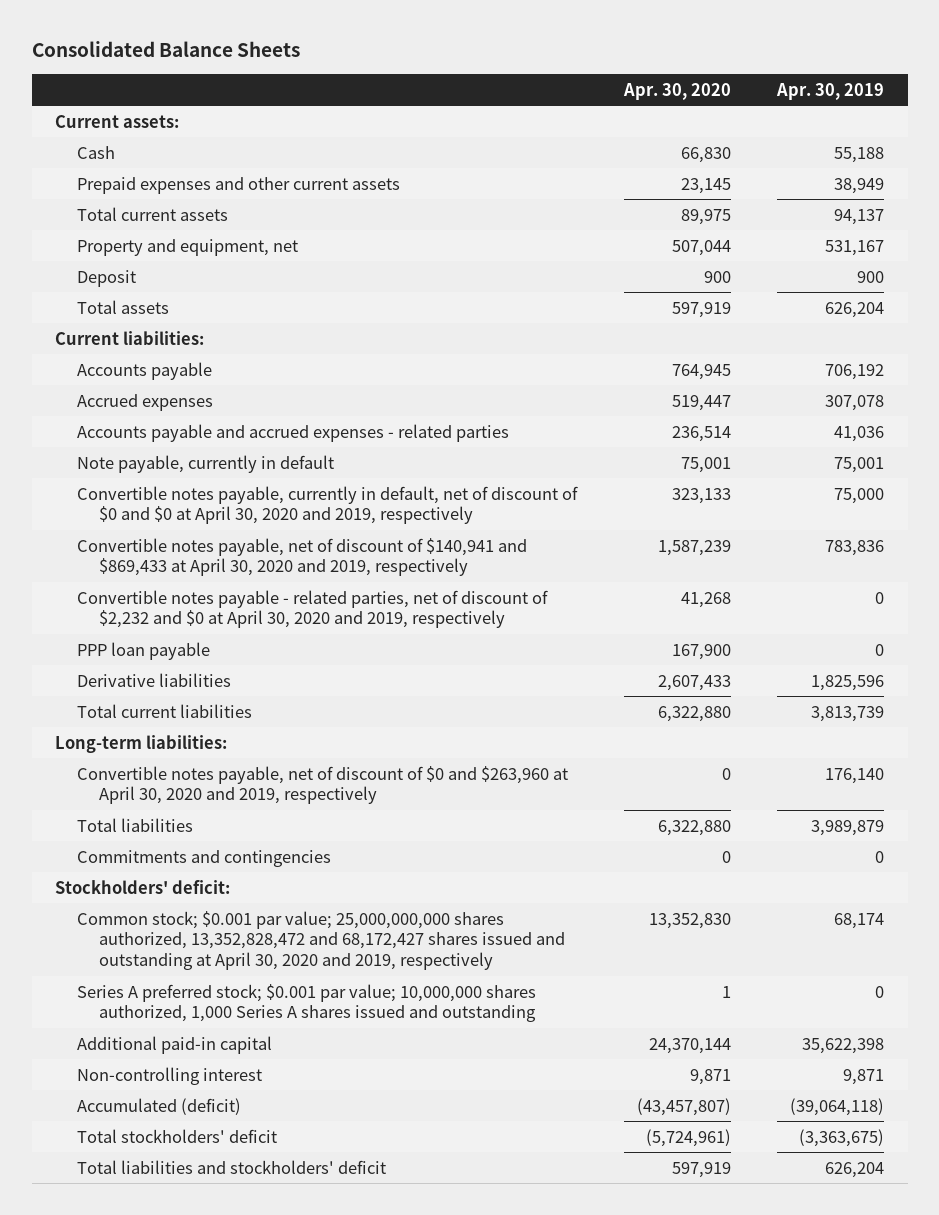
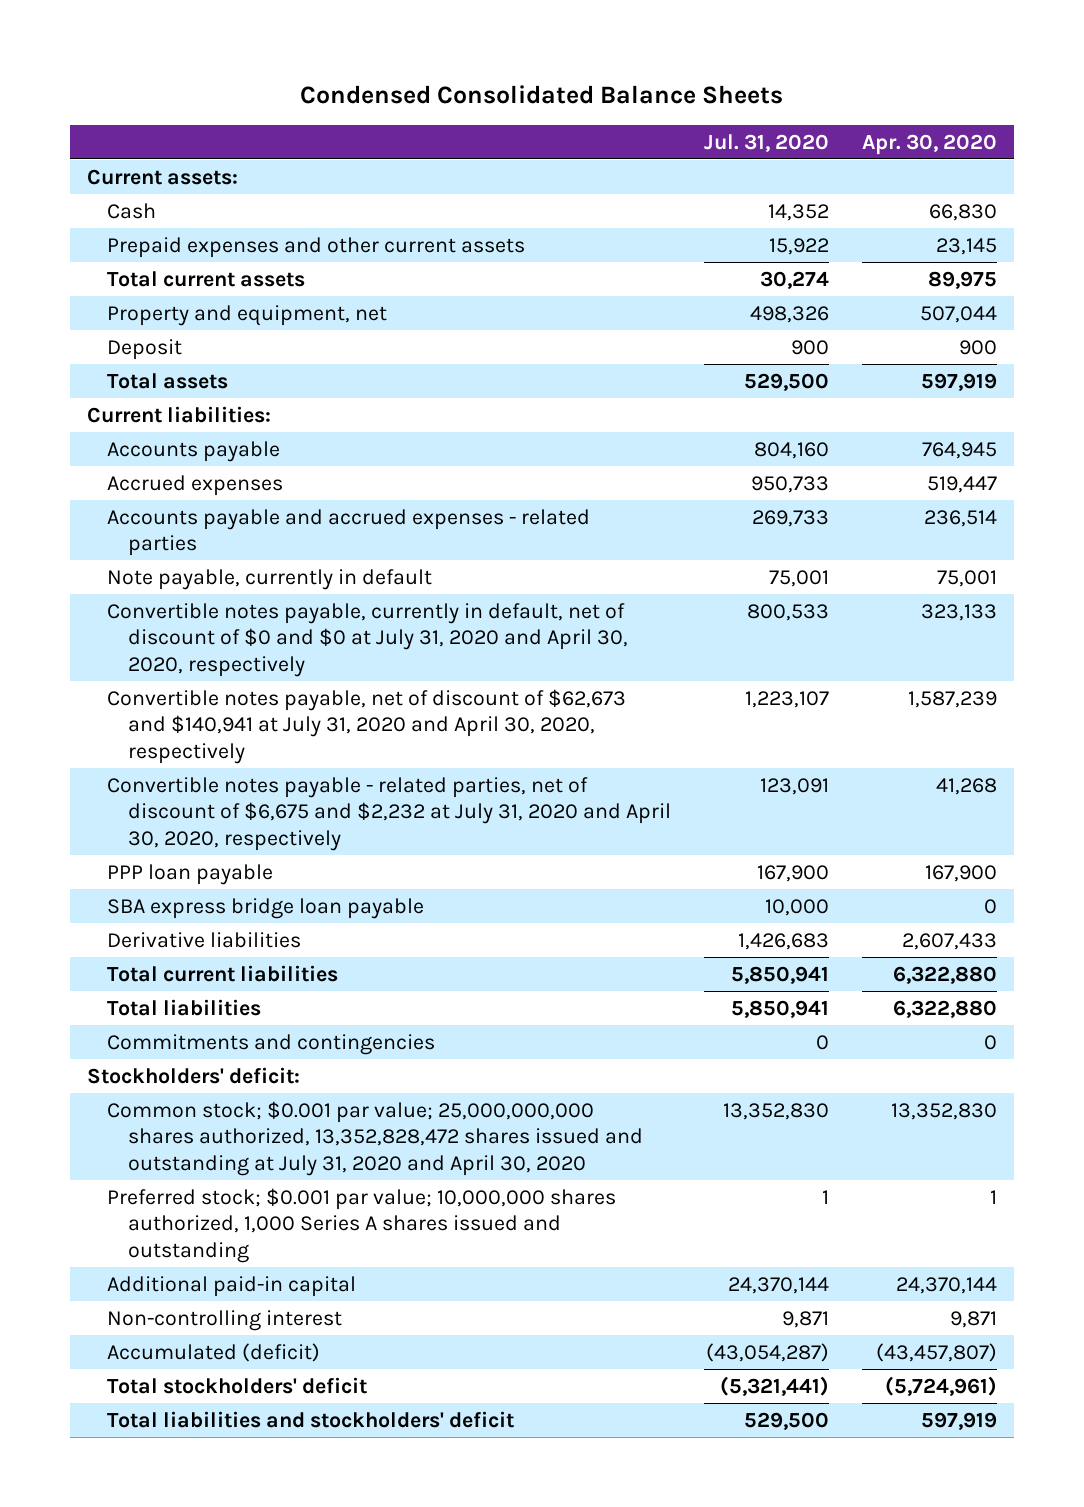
- Consolidated Balance Sheets
+ Condensed Consolidated Balance Sheets
- | Apr. 30, 2020 | Apr. 30, 2019
+ | Jul. 31, 2020 | Apr. 30, 2020
- Convertible notes payable, currently in default, net of discount of $0 and $0 at April 30, 2020 and 2019, respectively | 323,133 | 75,000
- Convertible notes payable, net of discount of $140,941 and $869,433 at April 30, 2020 and 2019, respectively | 1,587,239 | 783,836
- Convertible notes payable - related parties, net of discount of $2,232 and $0 at April 30, 2020 and 2019, respectively | 41,268 | 0
+ Convertible notes payable, currently in default, net of discount of $0 and $0 at July 31, 2020 and April 30, 2020, respectively | 800,533 | 323,133
+ Convertible notes payable, net of discount of $62,673 and $140,941 at July 31, 2020 and April 30, 2020, respectively | 1,223,107 | 1,587,239
+ Convertible notes payable - related parties, net of discount of $6,675 and $2,232 at July 31, 2020 and April 30, 2020, respectively | 123,091 | 41,268
+ SBA express bridge loan payable | 10,000 | 0
- Long-term liabilities:
- Convertible notes payable, net of discount of $0 and $263,960 at April 30, 2020 and 2019, respectively | 0 | 176,140
- Common stock; $0.001 par value; 25,000,000,000 shares authorized, 13,352,828,472 and 68,172,427 shares issued and outstanding at April 30, 2020 and 2019, respectively | 13,352,830 | 68,174
- Series A preferred stock; $0.001 par value; 10,000,000 shares authorized, 1,000 Series A shares issued and outstanding | 1 | 0
+ Common stock; $0.001 par value; 25,000,000,000 shares authorized, 13,352,828,472 shares issued and outstanding at July 31, 2020 and April 30, 2020 | 13,352,830 | 13,352,830
+ Preferred stock; $0.001 par value; 10,000,000 shares authorized, 1,000 Series A shares issued and outstanding | 1 | 1

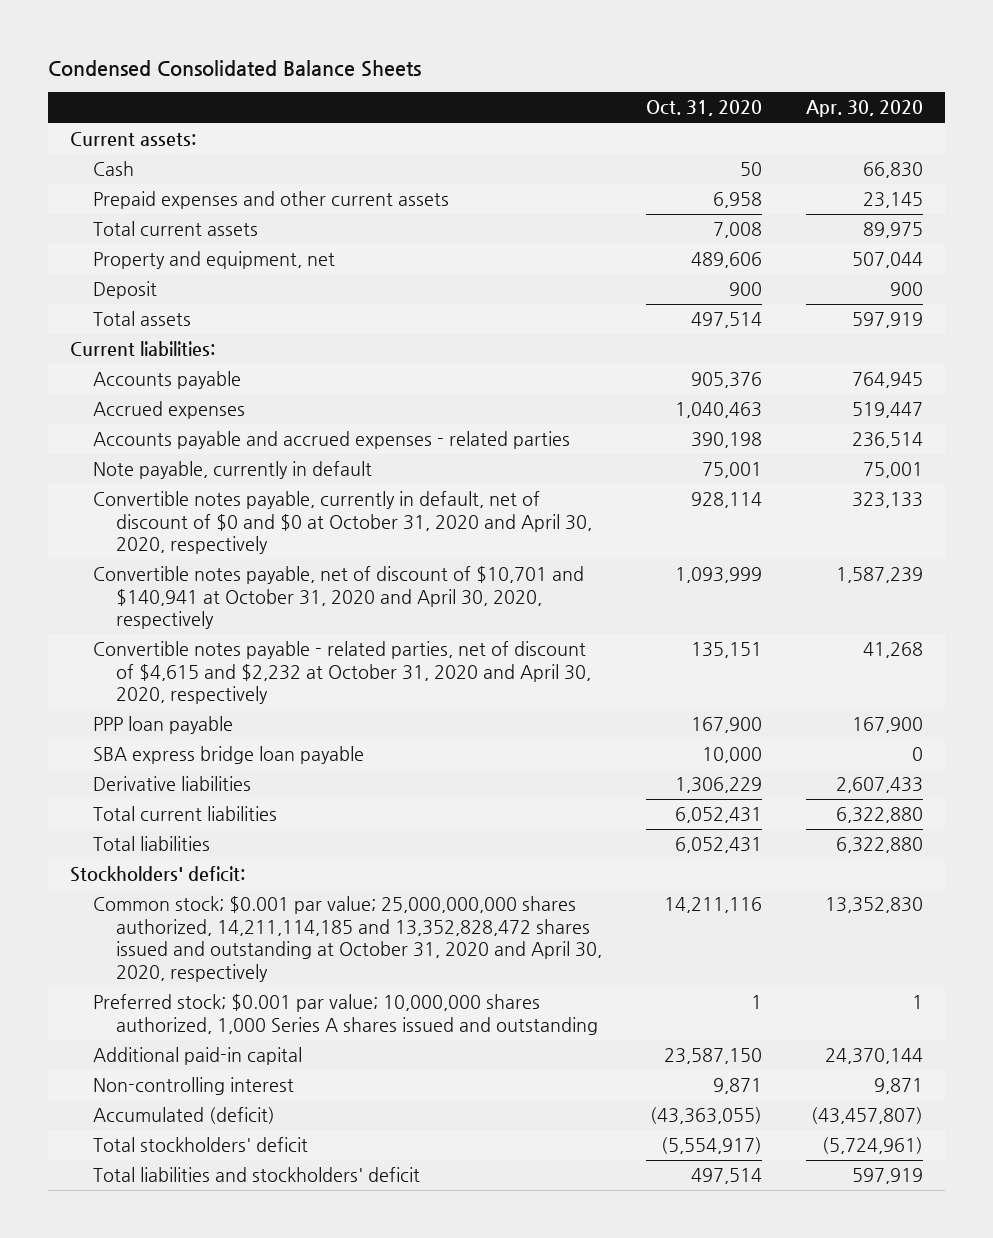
- | Jul. 31, 2020 | Apr. 30, 2020
+ | Oct. 31, 2020 | Apr. 30, 2020
- Convertible notes payable, currently in default, net of discount of $0 and $0 at July 31, 2020 and April 30, 2020, respectively | 800,533 | 323,133
- Convertible notes payable, net of discount of $62,673 and $140,941 at July 31, 2020 and April 30, 2020, respectively | 1,223,107 | 1,587,239
- Convertible notes payable - related parties, net of discount of $6,675 and $2,232 at July 31, 2020 and April 30, 2020, respectively | 123,091 | 41,268
+ Convertible notes payable, currently in default, net of discount of $0 and $0 at October 31, 2020 and April 30, 2020, respectively | 928,114 | 323,133
+ Convertible notes payable, net of discount of $10,701 and $140,941 at October 31, 2020 and April 30, 2020, respectively | 1,093,999 | 1,587,239
+ Convertible notes payable - related parties, net of discount of $4,615 and $2,232 at October 31, 2020 and April 30, 2020, respectively | 135,151 | 41,268
- Commitments and contingencies | 0 | 0
- Common stock; $0.001 par value; 25,000,000,000 shares authorized, 13,352,828,472 shares issued and outstanding at July 31, 2020 and April 30, 2020 | 13,352,830 | 13,352,830
+ Common stock; $0.001 par value; 25,000,000,000 shares authorized, 14,211,114,185 and 13,352,828,472 shares issued and outstanding at October 31, 2020 and April 30, 2020, respectively | 14,211,116 | 13,352,830

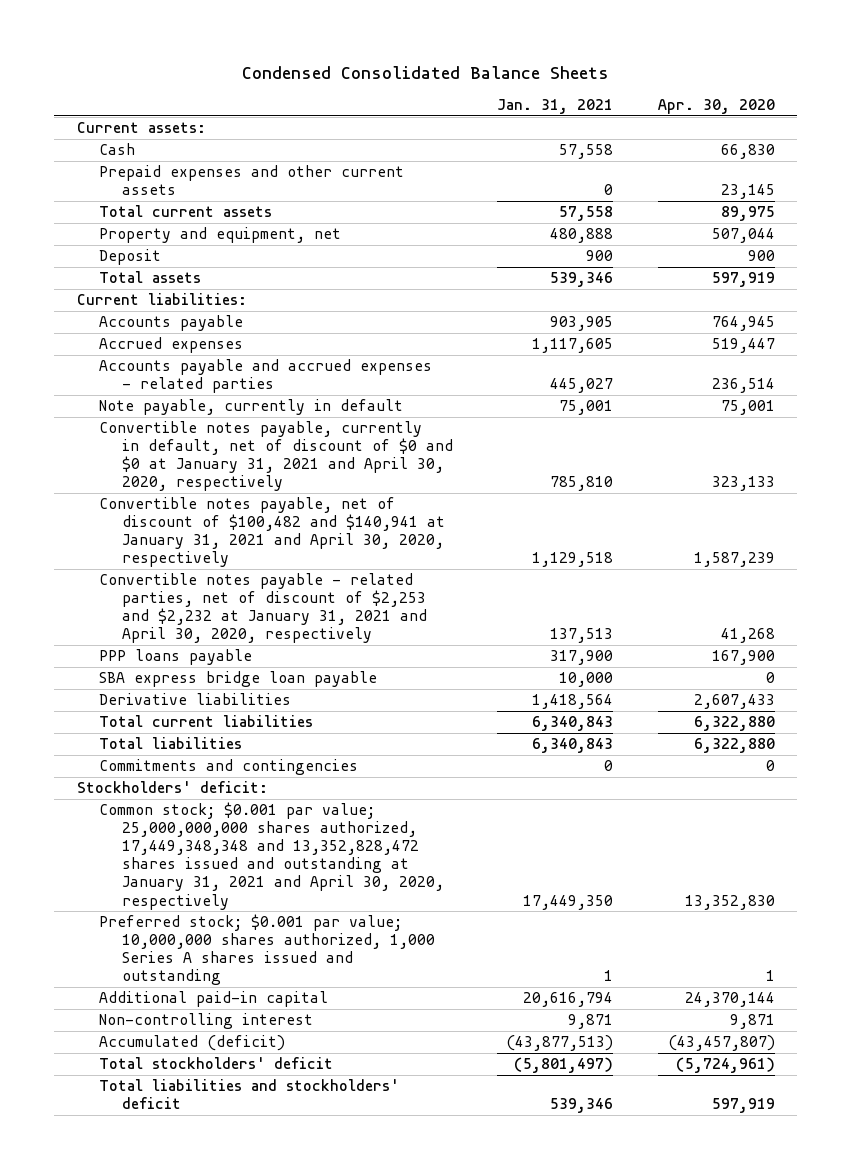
- | Oct. 31, 2020 | Apr. 30, 2020
+ | Jan. 31, 2021 | Apr. 30, 2020
- Convertible notes payable, currently in default, net of discount of $0 and $0 at October 31, 2020 and April 30, 2020, respectively | 928,114 | 323,133
- Convertible notes payable, net of discount of $10,701 and $140,941 at October 31, 2020 and April 30, 2020, respectively | 1,093,999 | 1,587,239
- Convertible notes payable - related parties, net of discount of $4,615 and $2,232 at October 31, 2020 and April 30, 2020, respectively | 135,151 | 41,268
- PPP loan payable | 167,900 | 167,900
+ Convertible notes payable, currently in default, net of discount of $0 and $0 at January 31, 2021 and April 30, 2020, respectively | 785,810 | 323,133
+ Convertible notes payable, net of discount of $100,482 and $140,941 at January 31, 2021 and April 30, 2020, respectively | 1,129,518 | 1,587,239
+ Convertible notes payable - related parties, net of discount of $2,253 and $2,232 at January 31, 2021 and April 30, 2020, respectively | 137,513 | 41,268
+ PPP loans payable | 317,900 | 167,900
+ Commitments and contingencies | 0 | 0
- Common stock; $0.001 par value; 25,000,000,000 shares authorized, 14,211,114,185 and 13,352,828,472 shares issued and outstanding at October 31, 2020 and April 30, 2020, respectively | 14,211,116 | 13,352,830
+ Common stock; $0.001 par value; 25,000,000,000 shares authorized, 17,449,348,348 and 13,352,828,472 shares issued and outstanding at January 31, 2021 and April 30, 2020, respectively | 17,449,350 | 13,352,830

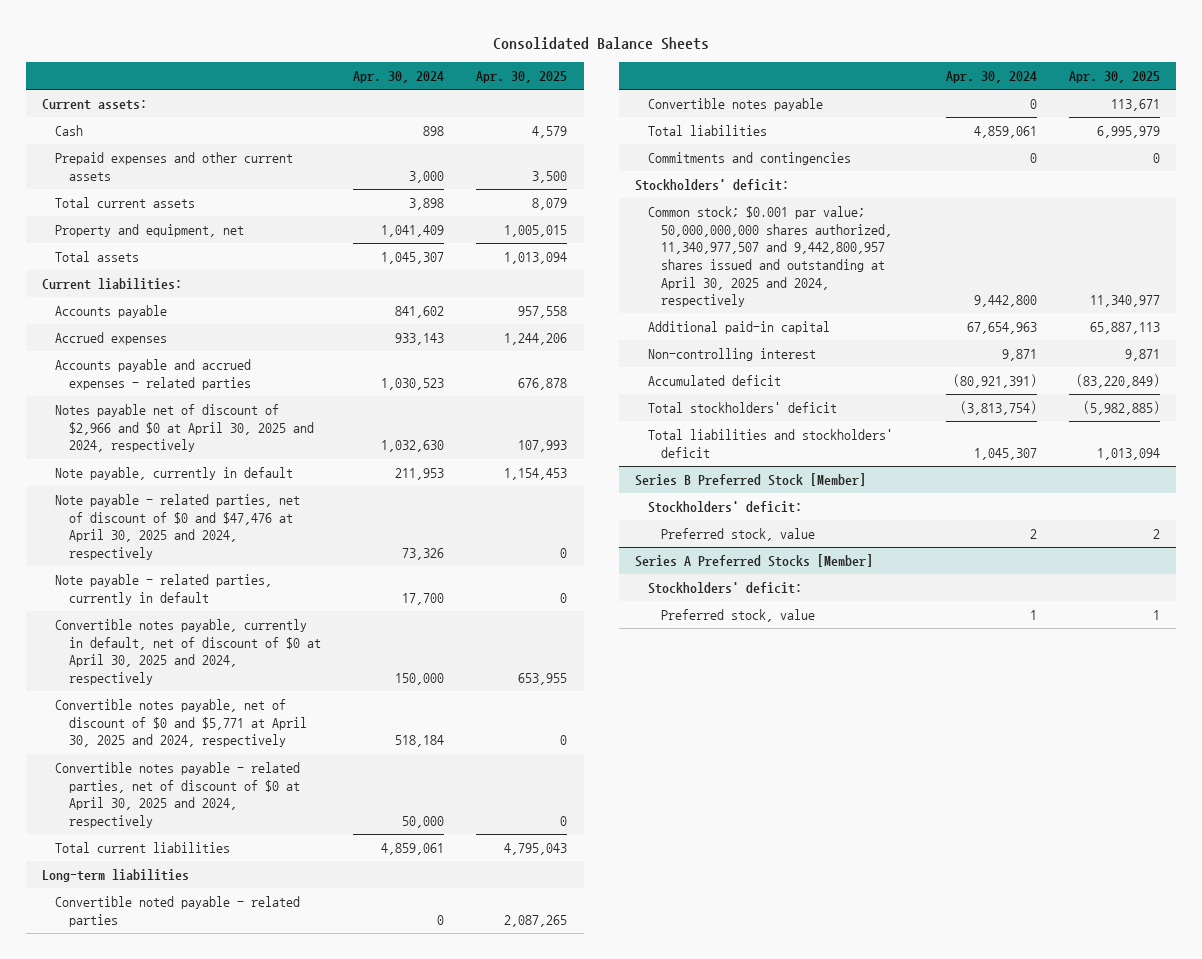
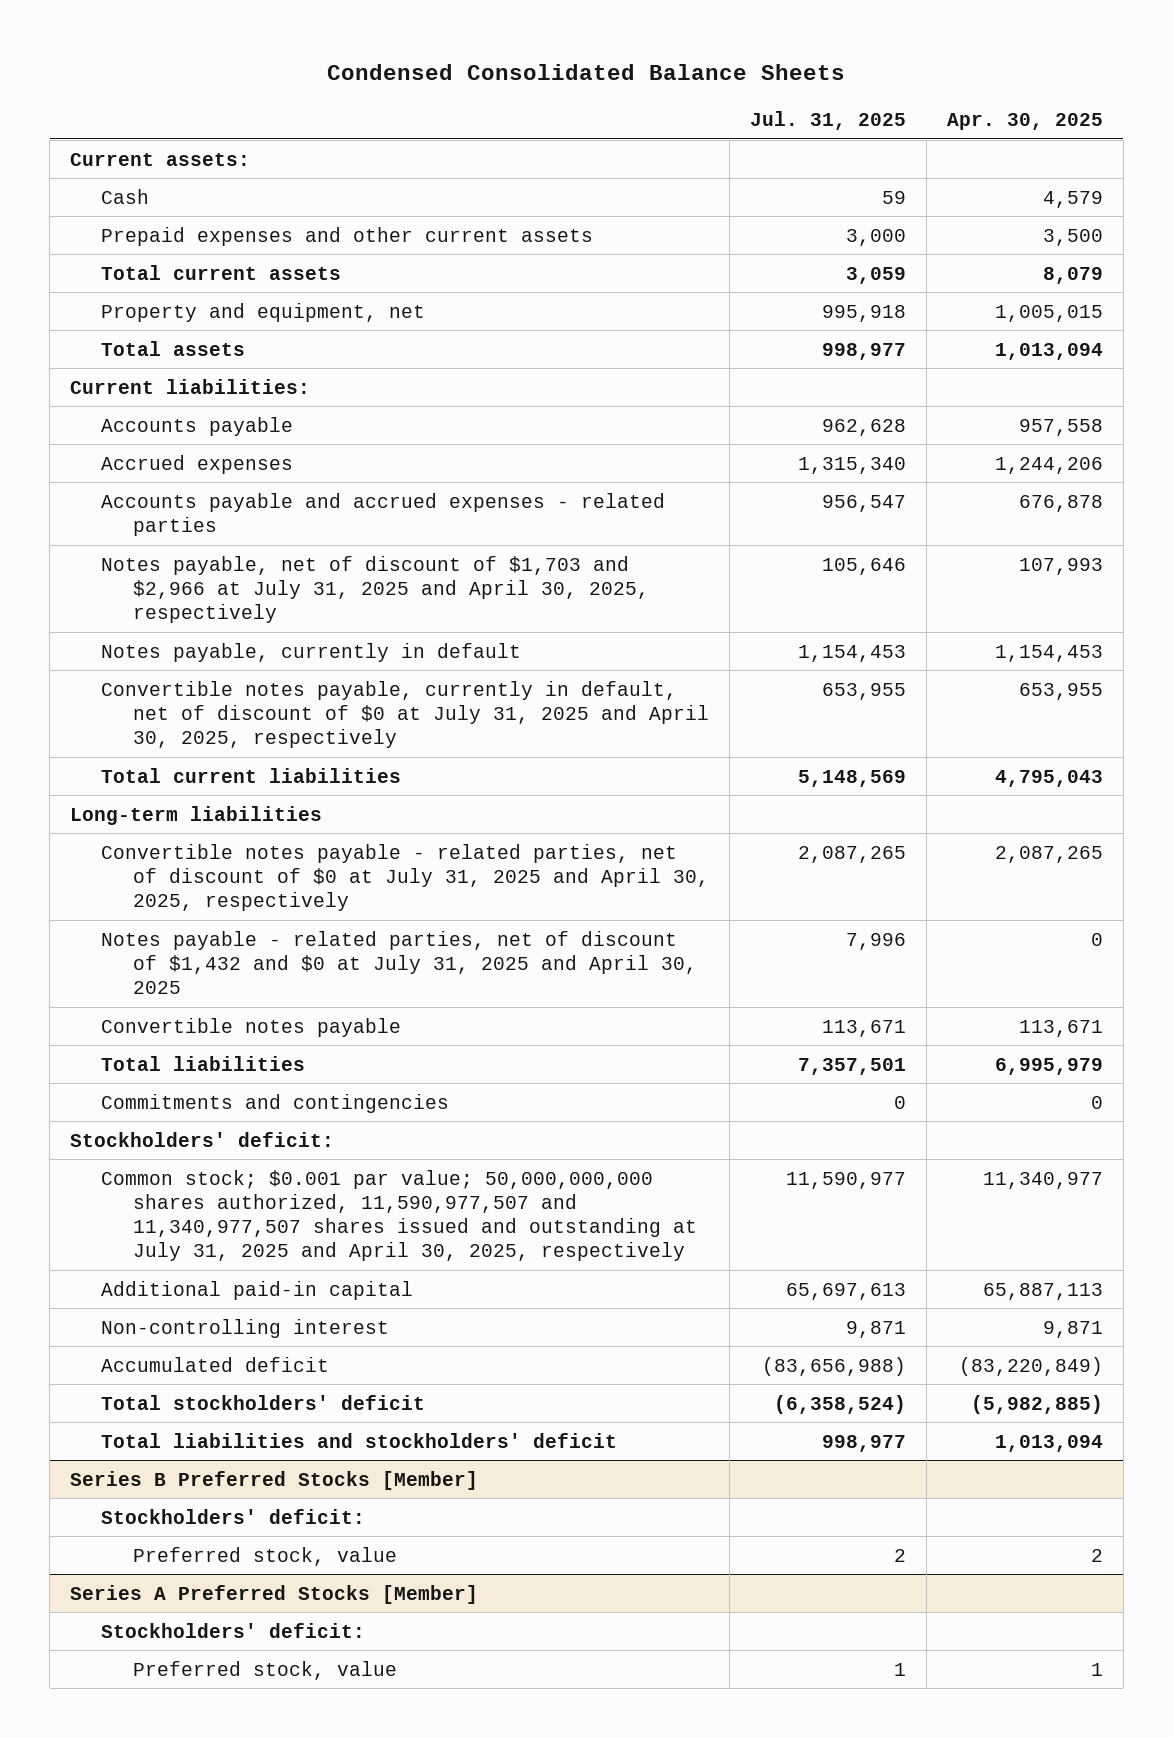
- Consolidated Balance Sheets
+ Condensed Consolidated Balance Sheets
- | Apr. 30, 2024 | Apr. 30, 2025
+ | Jul. 31, 2025 | Apr. 30, 2025
- Notes payable net of discount of $2,966 and $0 at April 30, 2025 and 2024, respectively | 1,032,630 | 107,993
- Note payable, currently in default | 211,953 | 1,154,453
- Note payable - related parties, net of discount of $0 and $47,476 at April 30, 2025 and 2024, respectively | 73,326 | 0
- Note payable - related parties, currently in default | 17,700 | 0
- Convertible notes payable, currently in default, net of discount of $0 at April 30, 2025 and 2024, respectively | 150,000 | 653,955
- Convertible notes payable, net of discount of $0 and $5,771 at April 30, 2025 and 2024, respectively | 518,184 | 0
- Convertible notes payable - related parties, net of discount of $0 at April 30, 2025 and 2024, respectively | 50,000 | 0
+ Notes payable, net of discount of $1,703 and $2,966 at July 31, 2025 and April 30, 2025, respectively | 105,646 | 107,993
+ Notes payable, currently in default | 1,154,453 | 1,154,453
+ Convertible notes payable, currently in default, net of discount of $0 at July 31, 2025 and April 30, 2025, respectively | 653,955 | 653,955
- Convertible noted payable - related parties | 0 | 2,087,265
+ Convertible notes payable - related parties, net of discount of $0 at July 31, 2025 and April 30, 2025, respectively | 2,087,265 | 2,087,265
+ Notes payable - related parties, net of discount of $1,432 and $0 at July 31, 2025 and April 30, 2025 | 7,996 | 0
- Common stock; $0.001 par value; 50,000,000,000 shares authorized, 11,340,977,507 and 9,442,800,957 shares issued and outstanding at April 30, 2025 and 2024, respectively | 9,442,800 | 11,340,977
+ Common stock; $0.001 par value; 50,000,000,000 shares authorized, 11,590,977,507 and 11,340,977,507 shares issued and outstanding at July 31, 2025 and April 30, 2025, respectively | 11,590,977 | 11,340,977
- Series B Preferred Stock [Member]
+ Series B Preferred Stocks [Member]

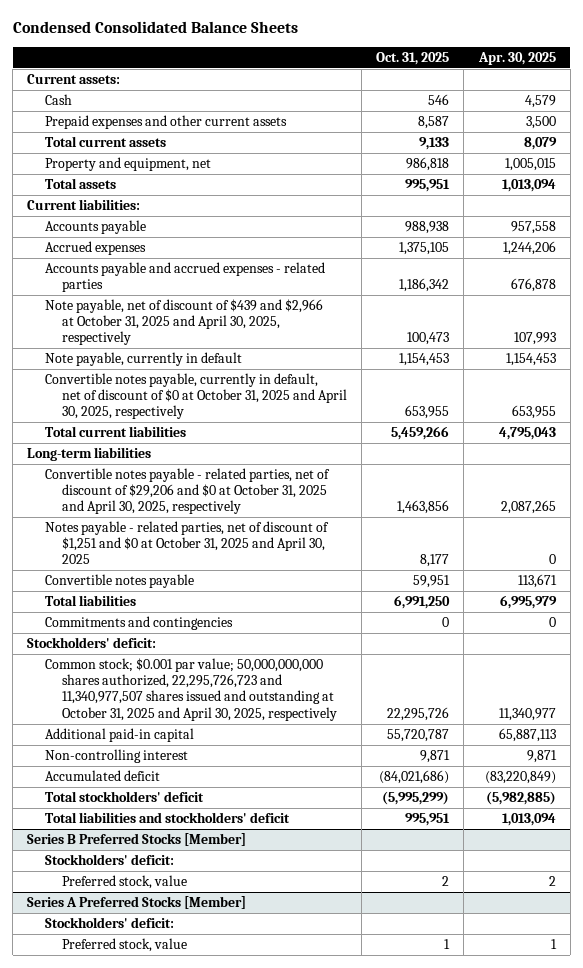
- | Jul. 31, 2025 | Apr. 30, 2025
+ | Oct. 31, 2025 | Apr. 30, 2025
- Notes payable, net of discount of $1,703 and $2,966 at July 31, 2025 and April 30, 2025, respectively | 105,646 | 107,993
- Notes payable, currently in default | 1,154,453 | 1,154,453
- Convertible notes payable, currently in default, net of discount of $0 at July 31, 2025 and April 30, 2025, respectively | 653,955 | 653,955
+ Note payable, net of discount of $439 and $2,966 at October 31, 2025 and April 30, 2025, respectively | 100,473 | 107,993
+ Note payable, currently in default | 1,154,453 | 1,154,453
+ Convertible notes payable, currently in default, net of discount of $0 at October 31, 2025 and April 30, 2025, respectively | 653,955 | 653,955
- Convertible notes payable - related parties, net of discount of $0 at July 31, 2025 and April 30, 2025, respectively | 2,087,265 | 2,087,265
- Notes payable - related parties, net of discount of $1,432 and $0 at July 31, 2025 and April 30, 2025 | 7,996 | 0
+ Convertible notes payable - related parties, net of discount of $29,206 and $0 at October 31, 2025 and April 30, 2025, respectively | 1,463,856 | 2,087,265
+ Notes payable - related parties, net of discount of $1,251 and $0 at October 31, 2025 and April 30, 2025 | 8,177 | 0
- Common stock; $0.001 par value; 50,000,000,000 shares authorized, 11,590,977,507 and 11,340,977,507 shares issued and outstanding at July 31, 2025 and April 30, 2025, respectively | 11,590,977 | 11,340,977
+ Common stock; $0.001 par value; 50,000,000,000 shares authorized, 22,295,726,723 and 11,340,977,507 shares issued and outstanding at October 31, 2025 and April 30, 2025, respectively | 22,295,726 | 11,340,977

